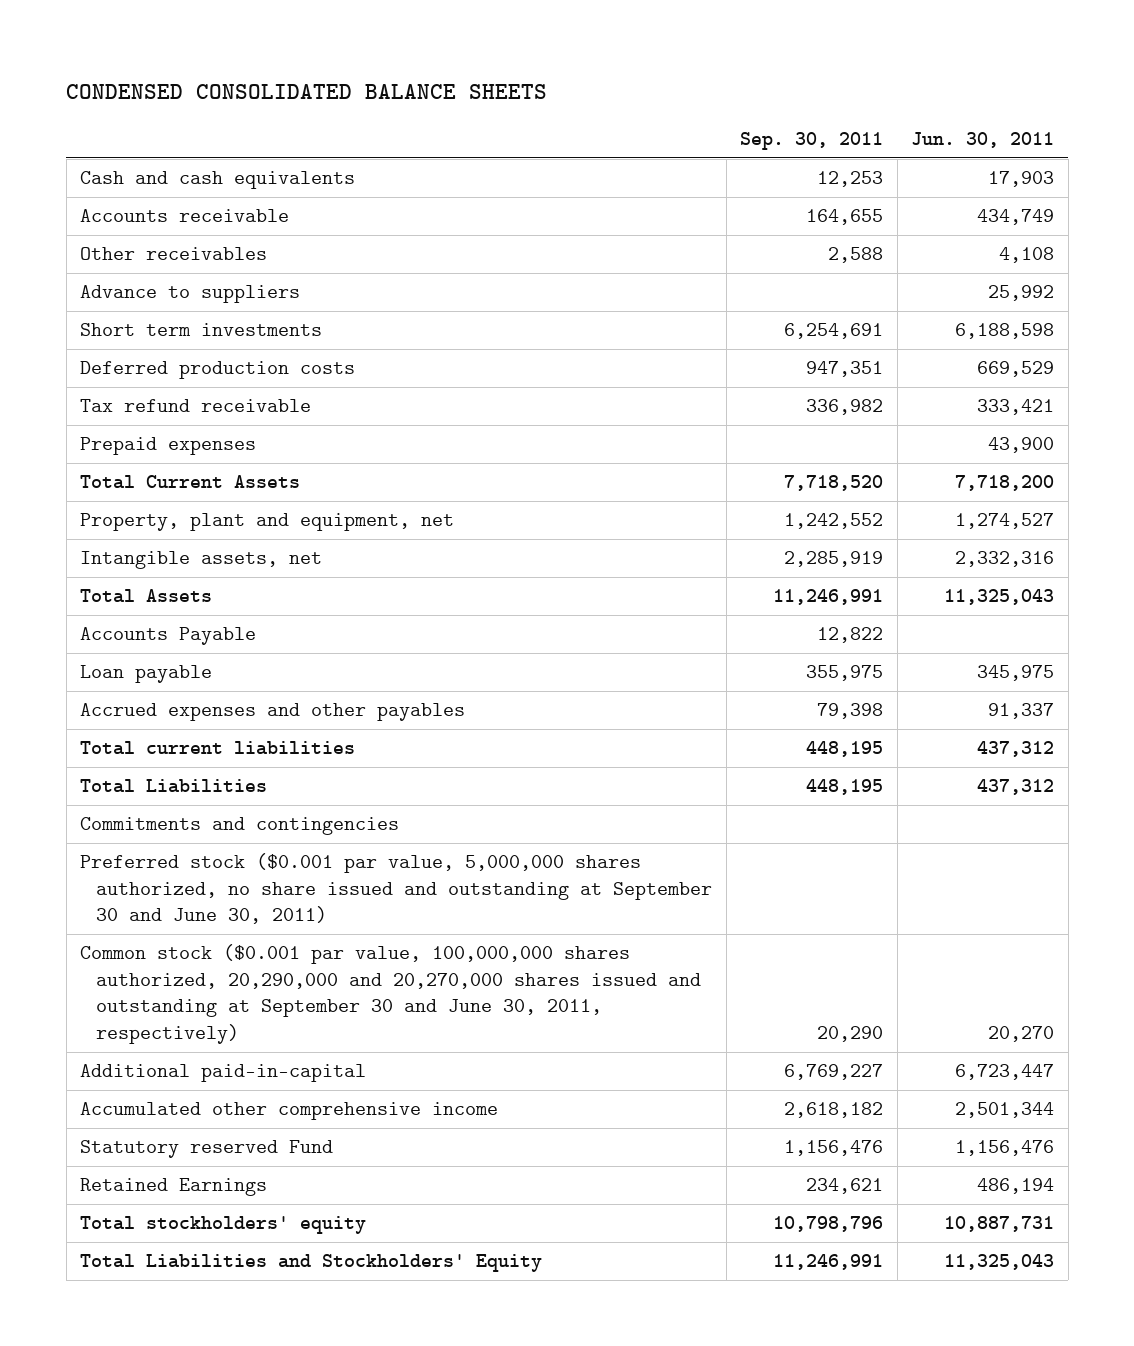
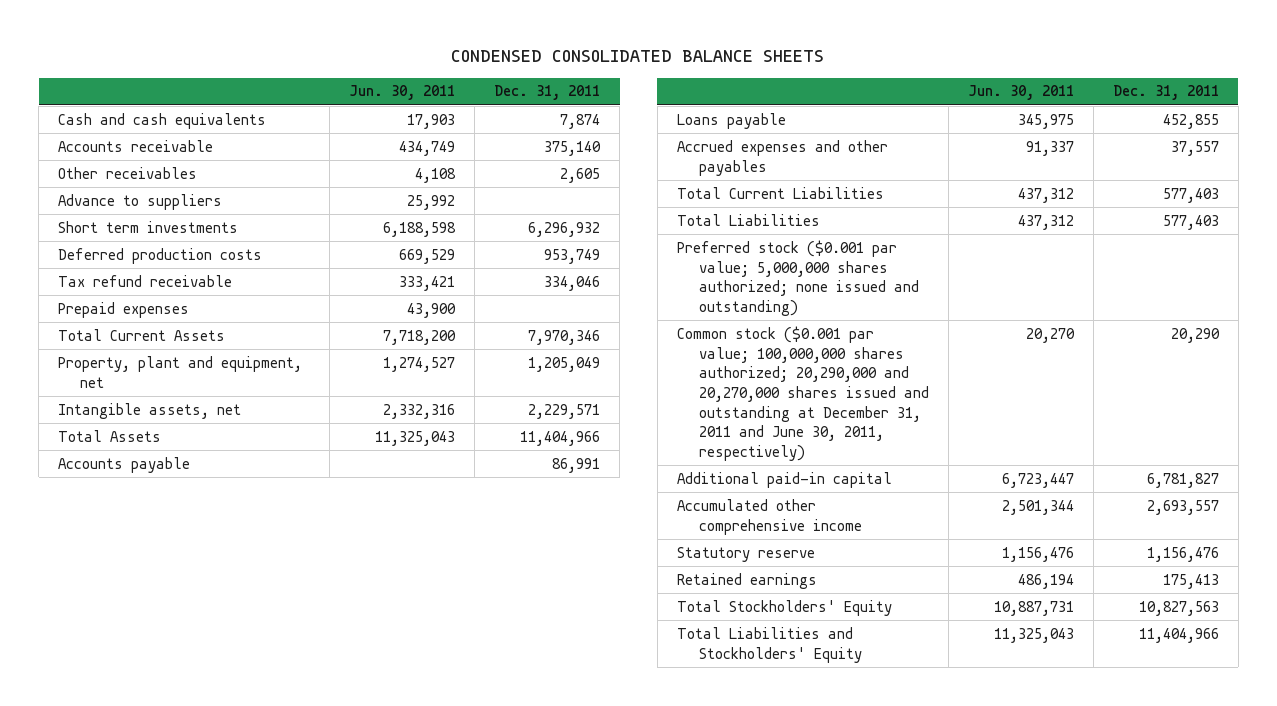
- | Sep. 30, 2011 | Jun. 30, 2011
+ | Jun. 30, 2011 | Dec. 31, 2011
- Accounts Payable | 12,822 |
- Loan payable | 355,975 | 345,975
+ Accounts payable | | 86,991
+ Loans payable | 345,975 | 452,855
- Total current liabilities | 448,195 | 437,312
+ Total Current Liabilities | 437,312 | 577,403
- Commitments and contingencies
- Preferred stock ($0.001 par value, 5,000,000 shares authorized, no share issued and outstanding at September 30 and June 30, 2011)
- Common stock ($0.001 par value, 100,000,000 shares authorized, 20,290,000 and 20,270,000 shares issued and outstanding at September 30 and June 30, 2011, respectively) | 20,290 | 20,270
- Additional paid-in-capital | 6,769,227 | 6,723,447
+ Preferred stock ($0.001 par value; 5,000,000 shares authorized; none issued and outstanding)
+ Common stock ($0.001 par value; 100,000,000 shares authorized; 20,290,000 and 20,270,000 shares issued and outstanding at December 31, 2011 and June 30, 2011, respectively) | 20,270 | 20,290
+ Additional paid-in capital | 6,723,447 | 6,781,827
- Statutory reserved Fund | 1,156,476 | 1,156,476
- Retained Earnings | 234,621 | 486,194
- Total stockholders' equity | 10,798,796 | 10,887,731
+ Statutory reserve | 1,156,476 | 1,156,476
+ Retained earnings | 486,194 | 175,413
+ Total Stockholders' Equity | 10,887,731 | 10,827,563

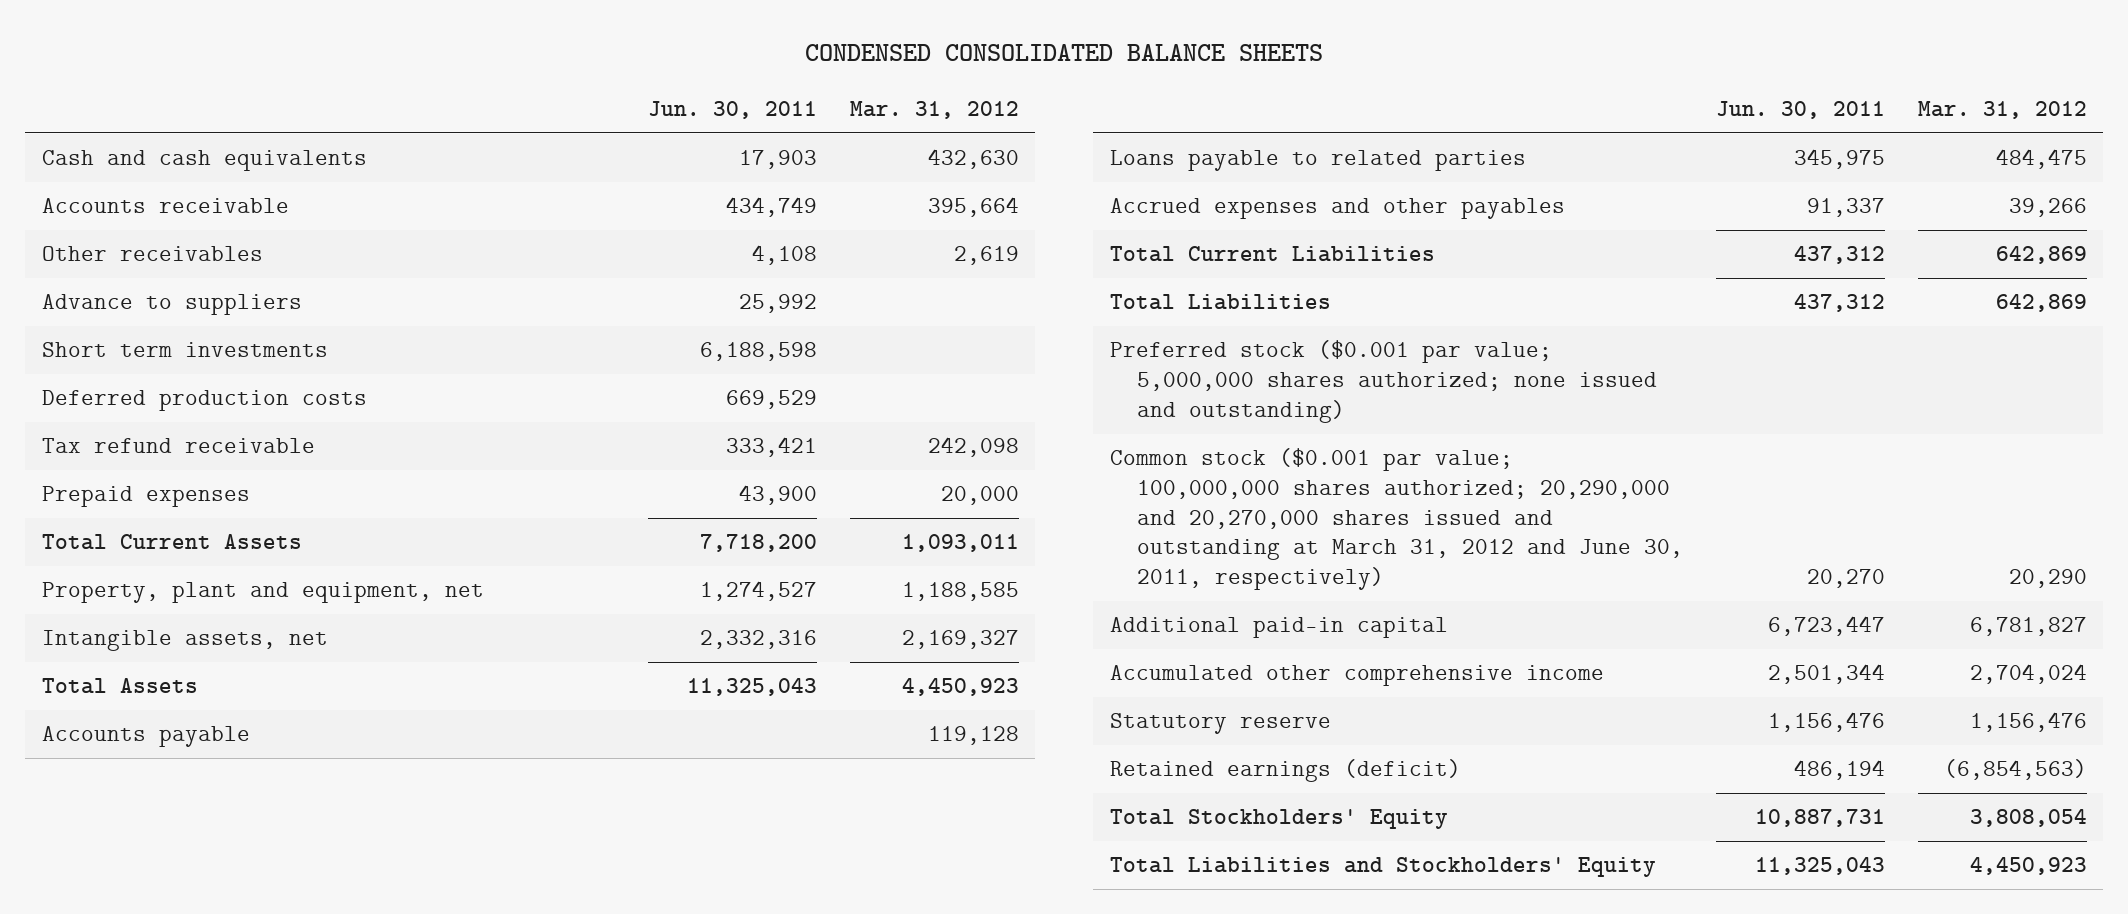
- | Jun. 30, 2011 | Dec. 31, 2011
+ | Jun. 30, 2011 | Mar. 31, 2012
- Loans payable | 345,975 | 452,855
+ Loans payable to related parties | 345,975 | 484,475
- Common stock ($0.001 par value; 100,000,000 shares authorized; 20,290,000 and 20,270,000 shares issued and outstanding at December 31, 2011 and June 30, 2011, respectively) | 20,270 | 20,290
+ Common stock ($0.001 par value; 100,000,000 shares authorized; 20,290,000 and 20,270,000 shares issued and outstanding at March 31, 2012 and June 30, 2011, respectively) | 20,270 | 20,290
- Retained earnings | 486,194 | 175,413
+ Retained earnings (deficit) | 486,194 | (6,854,563)

